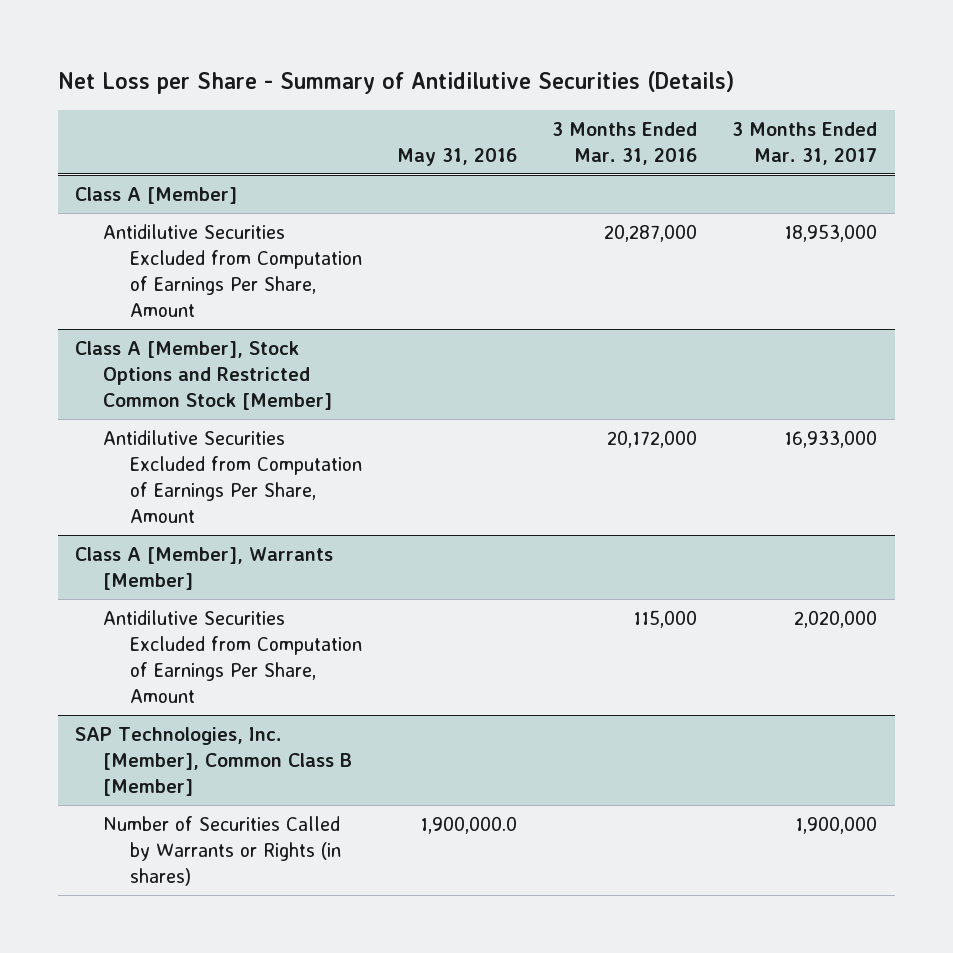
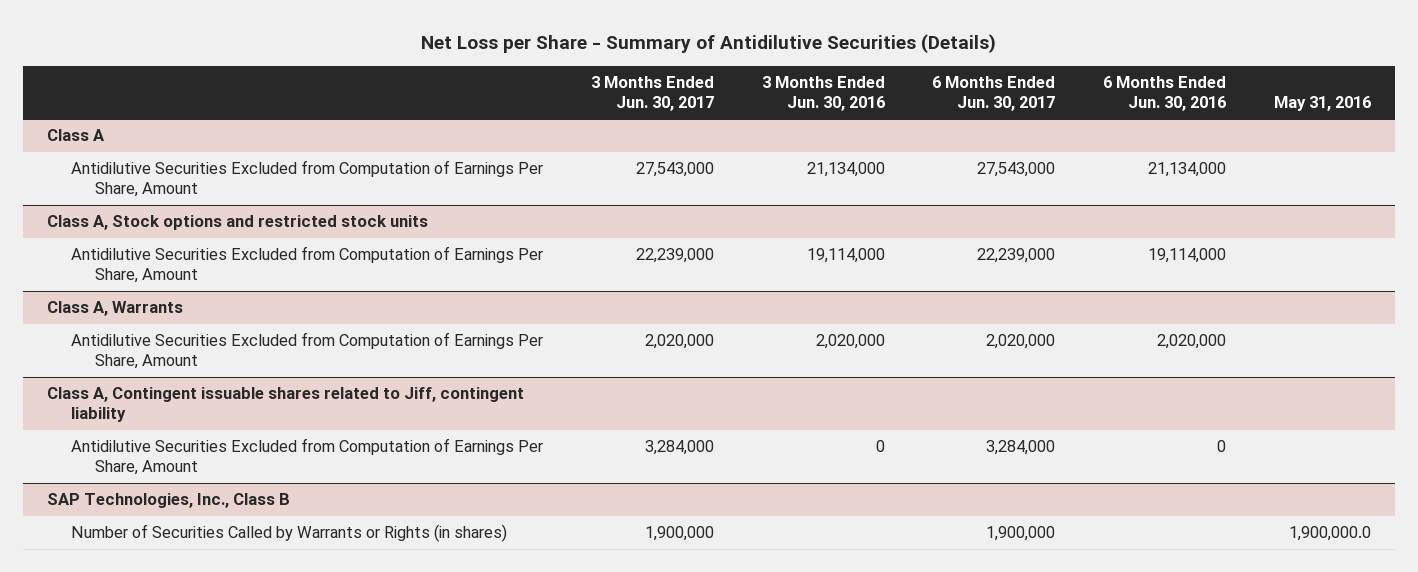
- | May 31, 2016 | 3 Months Ended Mar. 31, 2016 | 3 Months Ended Mar. 31, 2017
+ | 3 Months Ended Jun. 30, 2017 | 3 Months Ended Jun. 30, 2016 | 6 Months Ended Jun. 30, 2017 | 6 Months Ended Jun. 30, 2016 | May 31, 2016
- Class A [Member]
+ Class A
- Class A [Member], Stock Options and Restricted Common Stock [Member]
+ Class A, Stock options and restricted stock units
- Class A [Member], Warrants [Member]
+ Class A, Warrants
- SAP Technologies, Inc. [Member], Common Class B [Member]
+ Class A, Contingent issuable shares related to Jiff, contingent liability
+ Antidilutive Securities Excluded from Computation of Earnings Per Share, Amount | 3,284,000 | 0 | 3,284,000 | 0 |
+ SAP Technologies, Inc., Class B

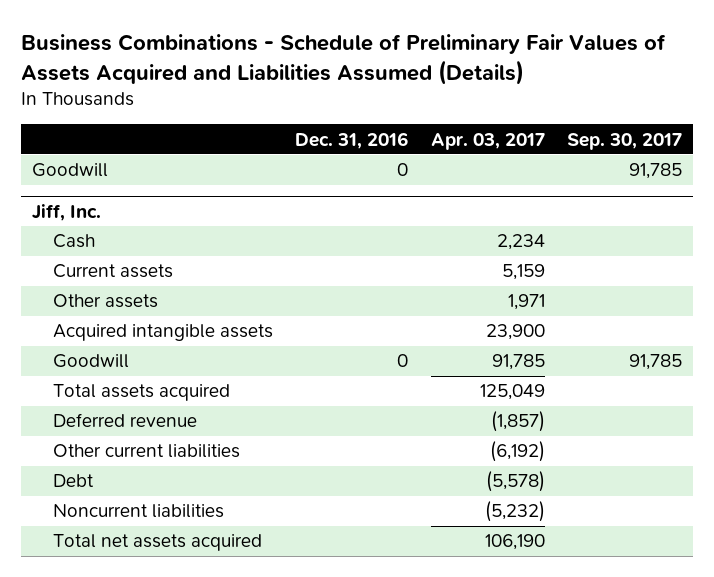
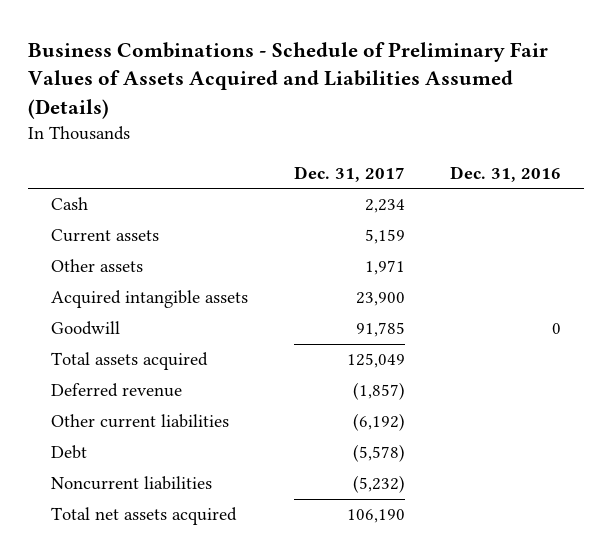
- | Dec. 31, 2016 | Apr. 03, 2017 | Sep. 30, 2017
+ | Dec. 31, 2017 | Dec. 31, 2016
+ Cash | 2,234 |
+ Current assets | 5,159 |
+ Other assets | 1,971 |
+ Acquired intangible assets | 23,900 |
- Jiff, Inc.
- Cash | | 2,234 |
- Current assets | | 5,159 |
- Other assets | | 1,971 |
- Acquired intangible assets | | 23,900 |
- Goodwill | 0 | 91,785 | 91,785
- Total assets acquired | | 125,049 |
- Deferred revenue | | (1,857) |
- Other current liabilities | | (6,192) |
- Debt | | (5,578) |
- Noncurrent liabilities | | (5,232) |
- Total net assets acquired | | 106,190 |
+ Total assets acquired | 125,049 |
+ Deferred revenue | (1,857) |
+ Other current liabilities | (6,192) |
+ Debt | (5,578) |
+ Noncurrent liabilities | (5,232) |
+ Total net assets acquired | 106,190 |

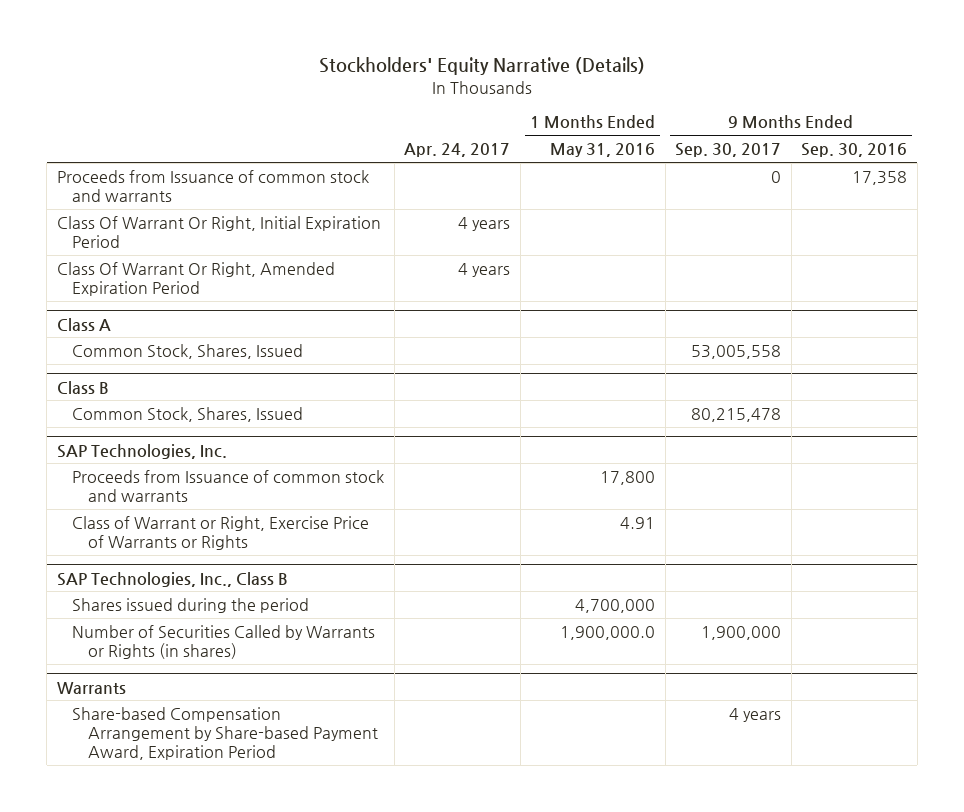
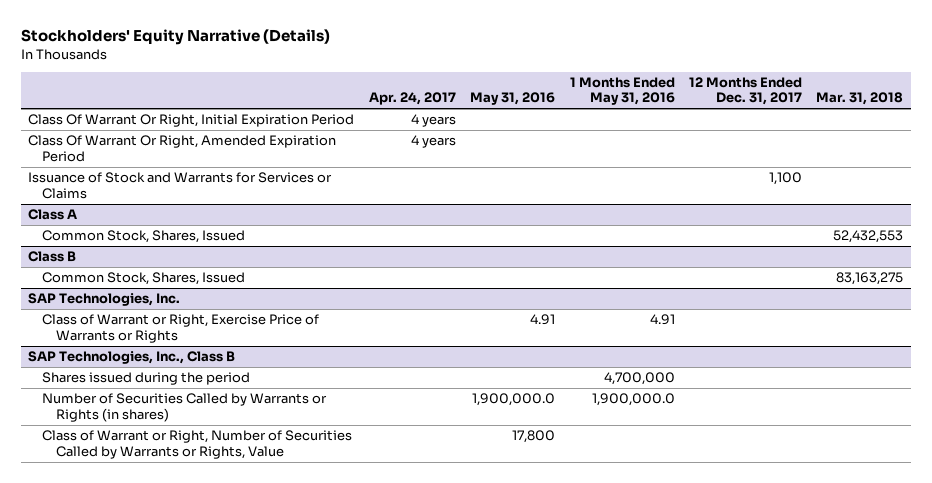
- | Apr. 24, 2017 | 1 Months Ended May 31, 2016 | 9 Months Ended Sep. 30, 2017 | 9 Months Ended Sep. 30, 2016
+ | Apr. 24, 2017 | May 31, 2016 | 1 Months Ended May 31, 2016 | 12 Months Ended Dec. 31, 2017 | Mar. 31, 2018
- Proceeds from Issuance of common stock and warrants | | | 0 | 17,358
+ Issuance of Stock and Warrants for Services or Claims | | | | 1,100 |
@ SAP Technologies, Inc.
- Proceeds from Issuance of common stock and warrants | | 17,800 | |
- Warrants
- Share-based Compensation Arrangement by Share-based Payment Award, Expiration Period | | | 4 years |
@ SAP Technologies, Inc., Class B
+ Class of Warrant or Right, Number of Securities Called by Warrants or Rights, Value | | 17,800 | | |

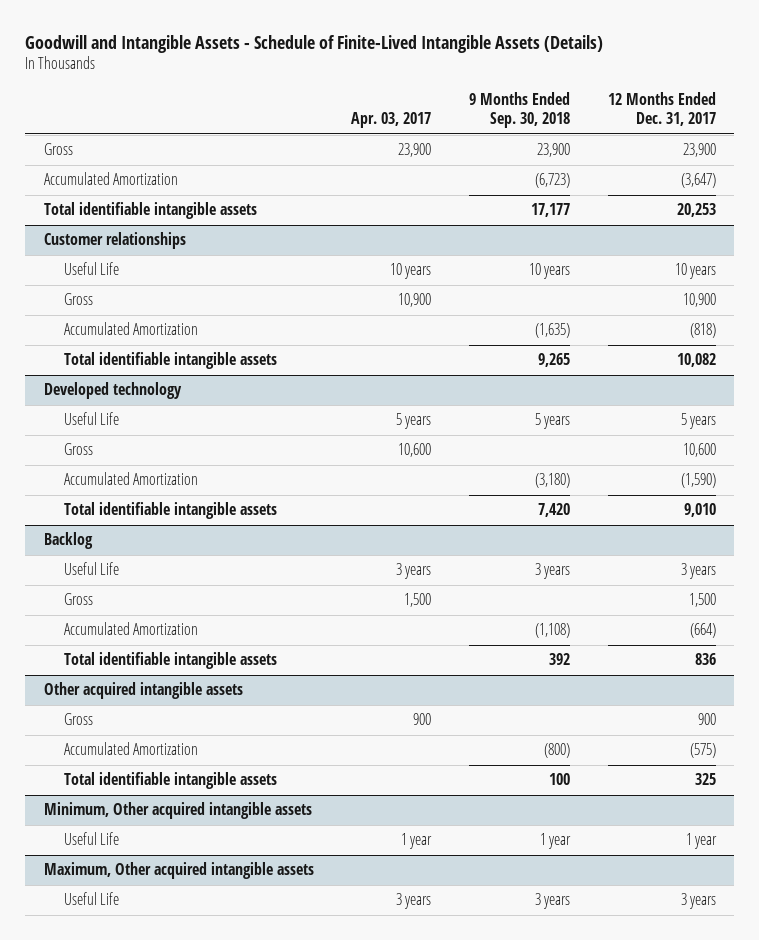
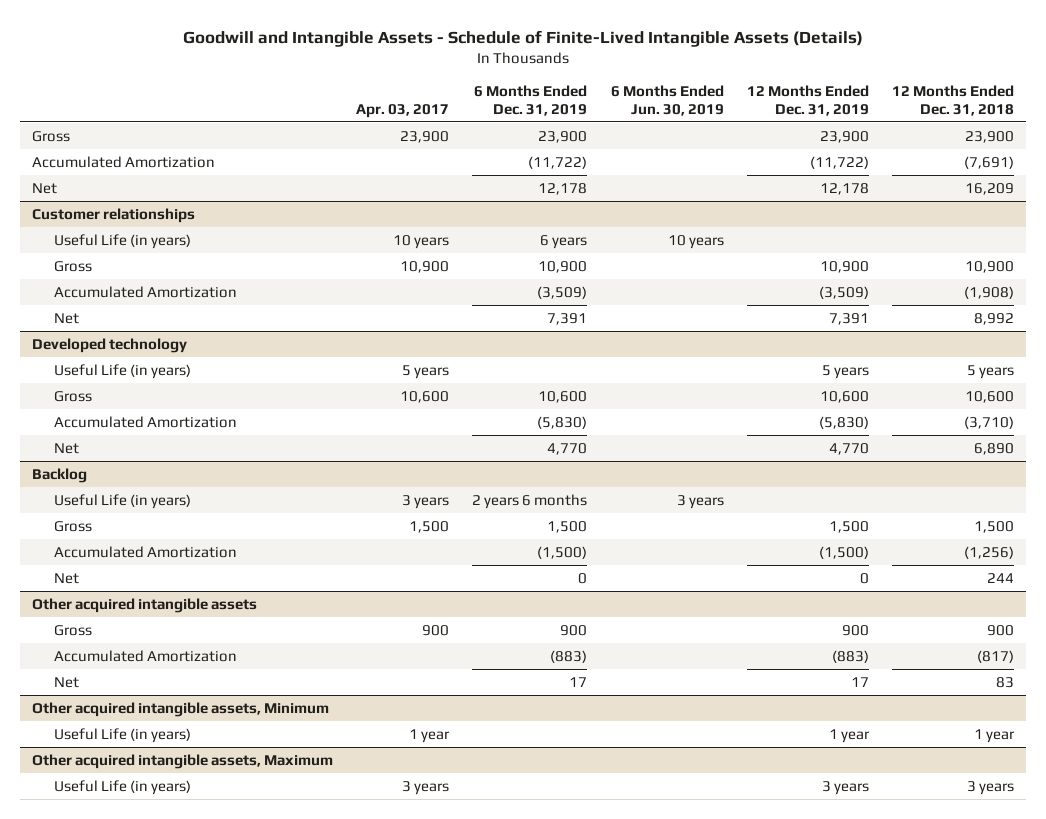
- | Apr. 03, 2017 | 9 Months Ended Sep. 30, 2018 | 12 Months Ended Dec. 31, 2017
+ | Apr. 03, 2017 | 6 Months Ended Dec. 31, 2019 | 6 Months Ended Jun. 30, 2019 | 12 Months Ended Dec. 31, 2019 | 12 Months Ended Dec. 31, 2018
- Total identifiable intangible assets | | 17,177 | 20,253
+ Net | | 12,178 | | 12,178 | 16,209
@ Customer relationships
- Useful Life | 10 years | 10 years | 10 years
+ Useful Life (in years) | 10 years | 6 years | 10 years | |
- Total identifiable intangible assets | | 9,265 | 10,082
+ Net | | 7,391 | | 7,391 | 8,992
@ Developed technology
- Useful Life | 5 years | 5 years | 5 years
+ Useful Life (in years) | 5 years | | | 5 years | 5 years
- Total identifiable intangible assets | | 7,420 | 9,010
+ Net | | 4,770 | | 4,770 | 6,890
@ Backlog
- Useful Life | 3 years | 3 years | 3 years
+ Useful Life (in years) | 3 years | 2 years 6 months | 3 years | |
- Total identifiable intangible assets | | 392 | 836
+ Net | | 0 | | 0 | 244
@ Other acquired intangible assets
- Total identifiable intangible assets | | 100 | 325
- Minimum, Other acquired intangible assets
- Useful Life | 1 year | 1 year | 1 year
- Maximum, Other acquired intangible assets
- Useful Life | 3 years | 3 years | 3 years
@ Other acquired intangible assets
+ Net | | 17 | | 17 | 83
+ Other acquired intangible assets, Minimum
+ Useful Life (in years) | 1 year | | | 1 year | 1 year
+ Other acquired intangible assets, Maximum
+ Useful Life (in years) | 3 years | | | 3 years | 3 years

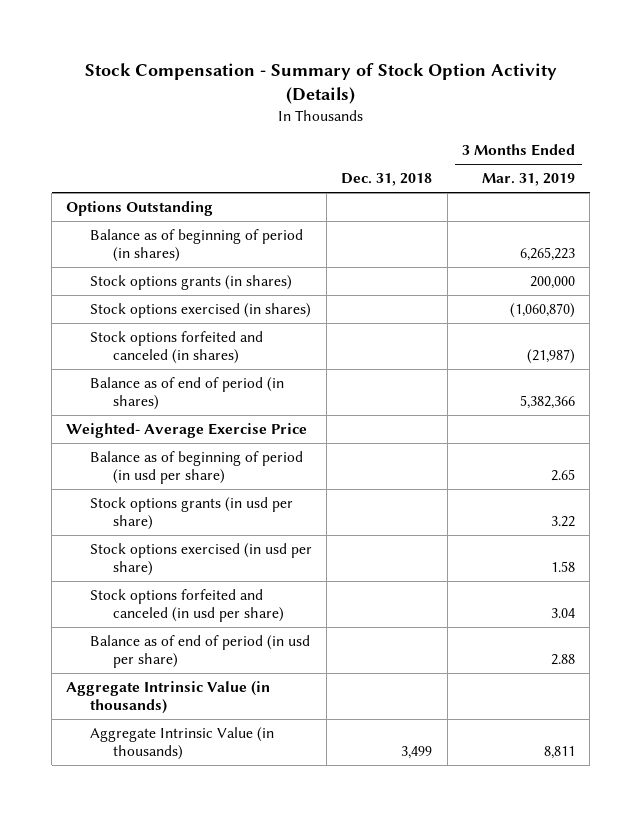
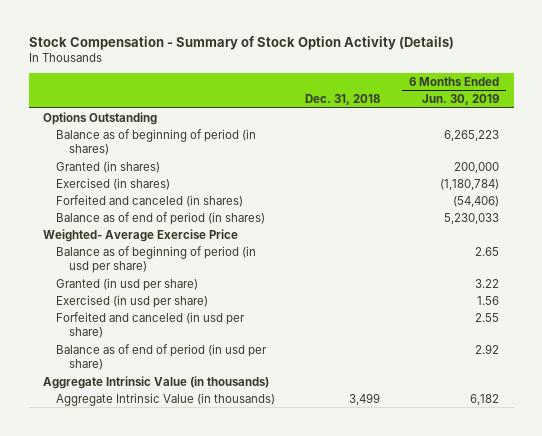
- | Dec. 31, 2018 | 3 Months Ended Mar. 31, 2019
+ | Dec. 31, 2018 | 6 Months Ended Jun. 30, 2019
- Stock options grants (in shares) | | 200,000
- Stock options exercised (in shares) | | (1,060,870)
- Stock options forfeited and canceled (in shares) | | (21,987)
+ Granted (in shares) | | 200,000
+ Exercised (in shares) | | (1,180,784)
+ Forfeited and canceled (in shares) | | (54,406)
- Stock options grants (in usd per share) | | 3.22
- Stock options exercised (in usd per share) | | 1.58
- Stock options forfeited and canceled (in usd per share) | | 3.04
+ Granted (in usd per share) | | 3.22
+ Exercised (in usd per share) | | 1.56
+ Forfeited and canceled (in usd per share) | | 2.55

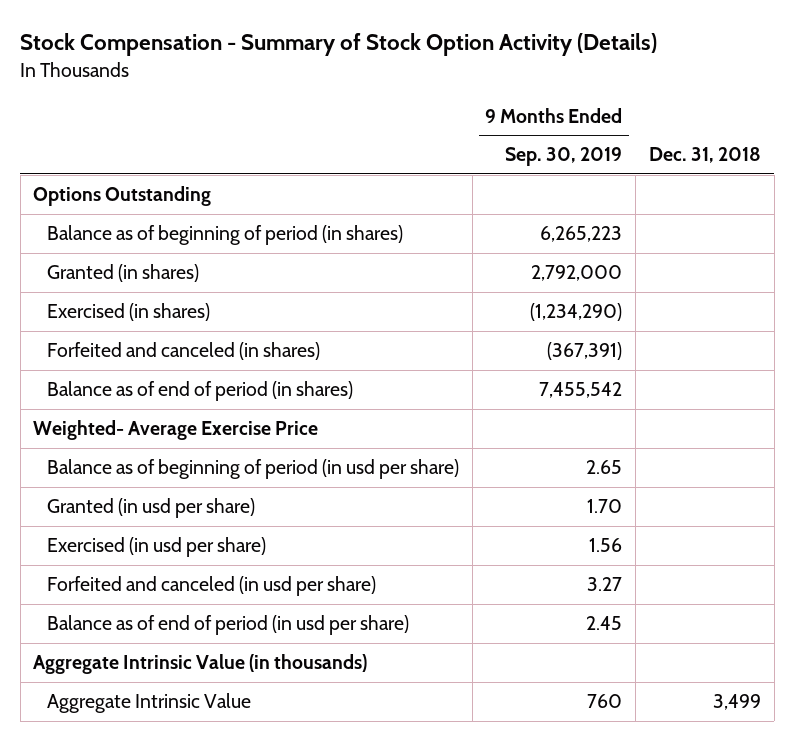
- | Dec. 31, 2018 | 6 Months Ended Jun. 30, 2019
+ | 9 Months Ended Sep. 30, 2019 | Dec. 31, 2018
- Aggregate Intrinsic Value (in thousands) | 3,499 | 6,182
+ Aggregate Intrinsic Value | 760 | 3,499

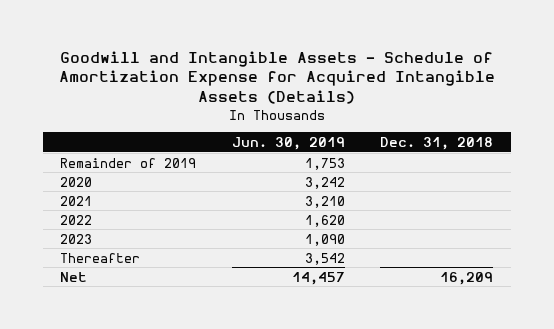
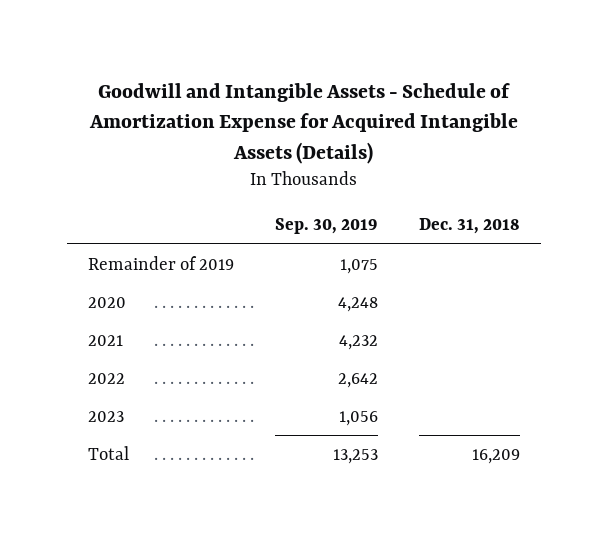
- | Jun. 30, 2019 | Dec. 31, 2018
+ | Sep. 30, 2019 | Dec. 31, 2018
- Thereafter | 3,542 |
- Net | 14,457 | 16,209
+ Total | 13,253 | 16,209

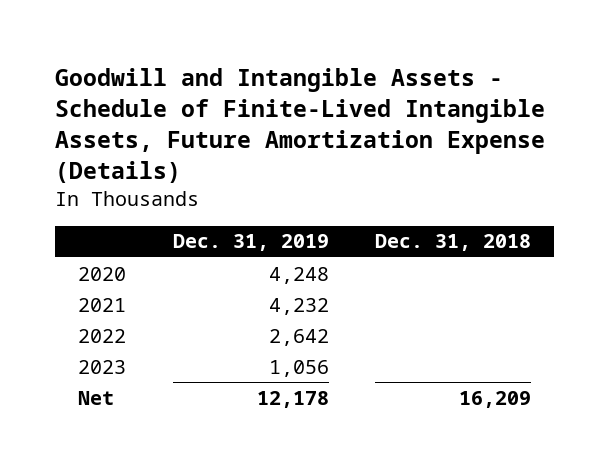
- Goodwill and Intangible Assets - Schedule of Amortization Expense for Acquired Intangible Assets (Details)
+ Goodwill and Intangible Assets - Schedule of Finite-Lived Intangible Assets, Future Amortization Expense (Details)
- | Sep. 30, 2019 | Dec. 31, 2018
+ | Dec. 31, 2019 | Dec. 31, 2018
- Remainder of 2019 | 1,075 |
- Total | 13,253 | 16,209
+ Net | 12,178 | 16,209

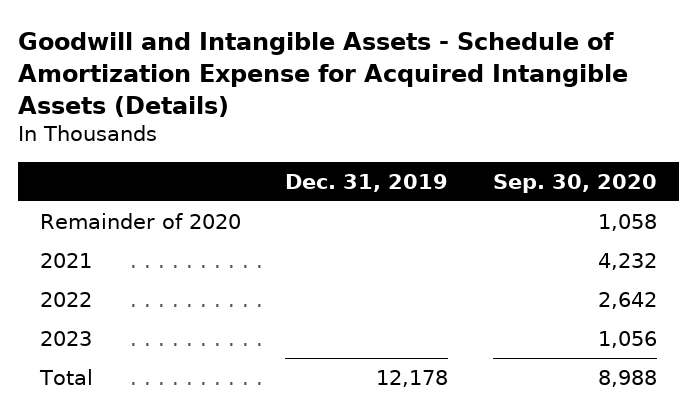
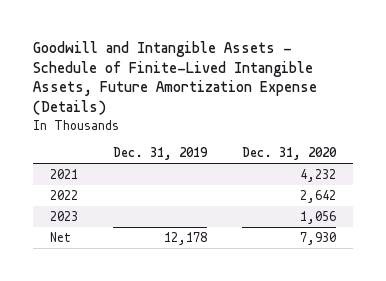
- Goodwill and Intangible Assets - Schedule of Amortization Expense for Acquired Intangible Assets (Details)
+ Goodwill and Intangible Assets - Schedule of Finite-Lived Intangible Assets, Future Amortization Expense (Details)
- | Dec. 31, 2019 | Sep. 30, 2020
+ | Dec. 31, 2019 | Dec. 31, 2020
- Remainder of 2020 | | 1,058
- Total | 12,178 | 8,988
+ Net | 12,178 | 7,930

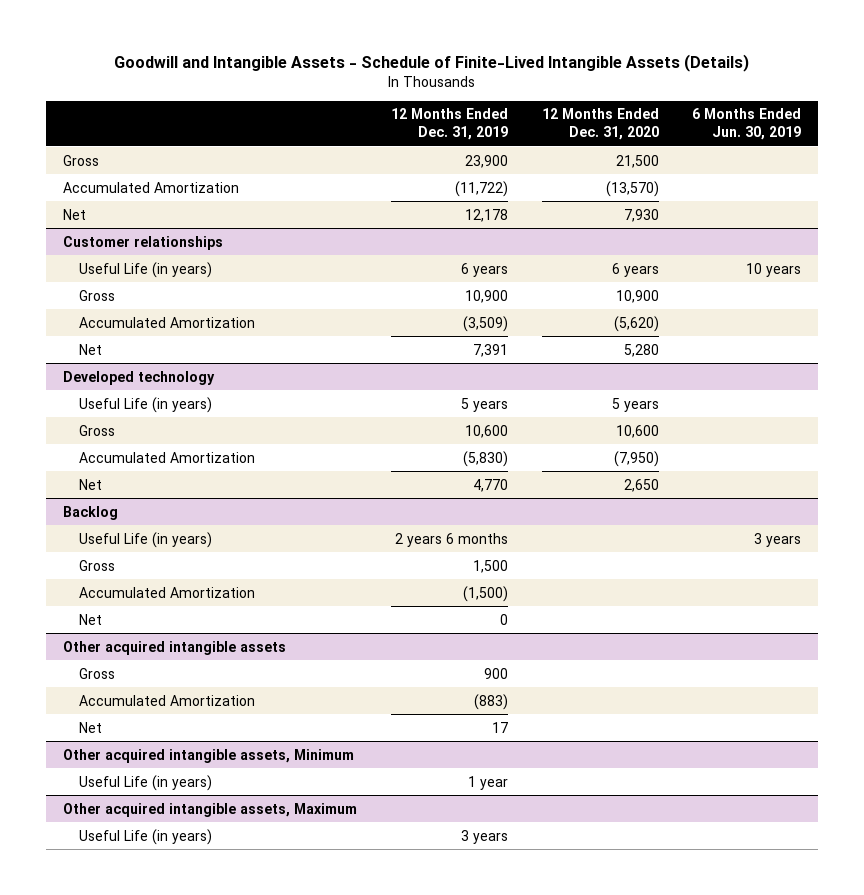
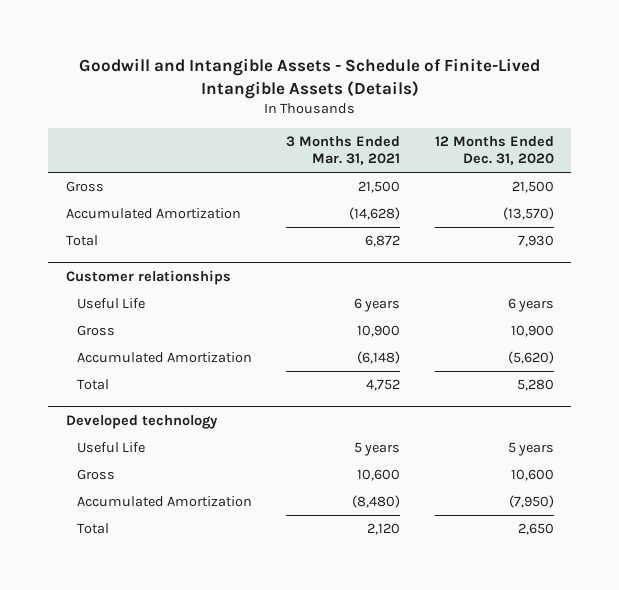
- | 12 Months Ended Dec. 31, 2019 | 12 Months Ended Dec. 31, 2020 | 6 Months Ended Jun. 30, 2019
+ | 3 Months Ended Mar. 31, 2021 | 12 Months Ended Dec. 31, 2020
- Net | 12,178 | 7,930 |
+ Total | 6,872 | 7,930
@ Customer relationships
- Useful Life (in years) | 6 years | 6 years | 10 years
+ Useful Life | 6 years | 6 years
- Net | 7,391 | 5,280 |
+ Total | 4,752 | 5,280
@ Developed technology
- Useful Life (in years) | 5 years | 5 years |
+ Useful Life | 5 years | 5 years
- Net | 4,770 | 2,650 |
- Backlog
- Useful Life (in years) | 2 years 6 months | | 3 years
- Gross | 1,500 | |
- Accumulated Amortization | (1,500) | |
- Net | 0 | |
- Other acquired intangible assets
- Gross | 900 | |
- Accumulated Amortization | (883) | |
- Net | 17 | |
- Other acquired intangible assets, Minimum
- Useful Life (in years) | 1 year | |
- Other acquired intangible assets, Maximum
- Useful Life (in years) | 3 years | |
@ Developed technology
+ Total | 2,120 | 2,650

